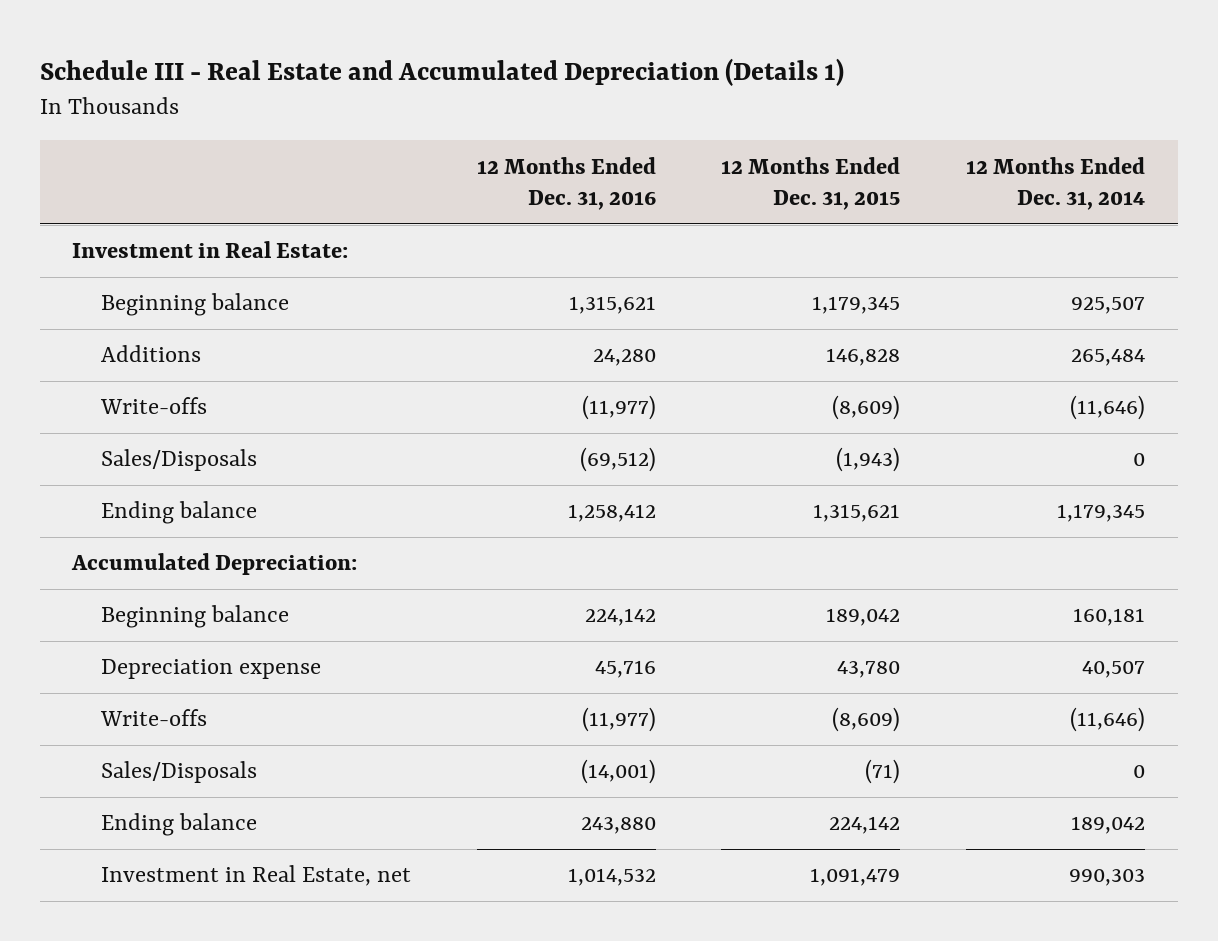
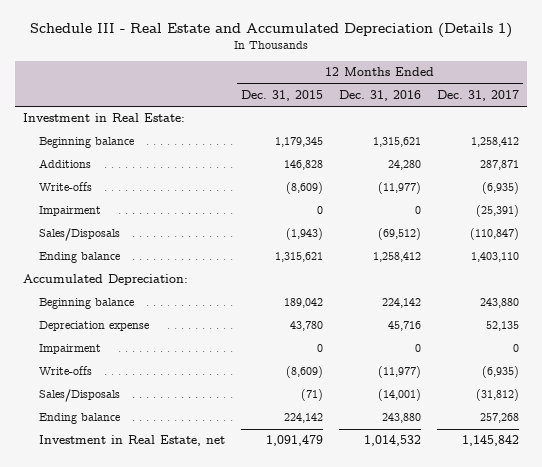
- | 12 Months Ended Dec. 31, 2016 | 12 Months Ended Dec. 31, 2015 | 12 Months Ended Dec. 31, 2014
+ | 12 Months Ended Dec. 31, 2015 | 12 Months Ended Dec. 31, 2016 | 12 Months Ended Dec. 31, 2017
+ Impairment | 0 | 0 | (25,391)
+ Impairment | 0 | 0 | 0

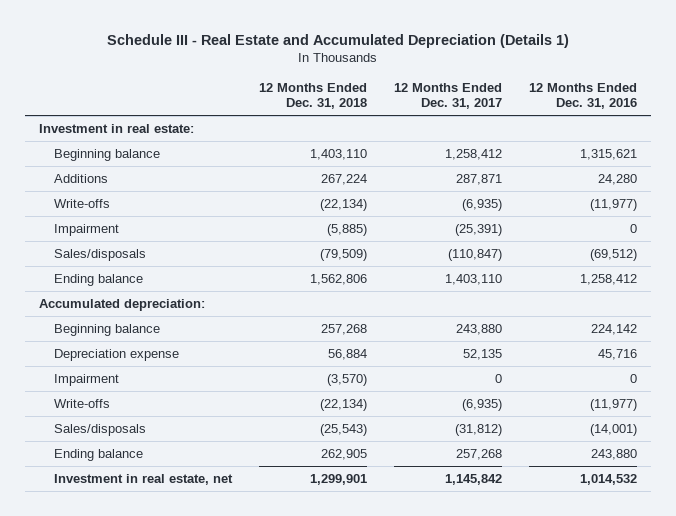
- | 12 Months Ended Dec. 31, 2015 | 12 Months Ended Dec. 31, 2016 | 12 Months Ended Dec. 31, 2017
+ | 12 Months Ended Dec. 31, 2018 | 12 Months Ended Dec. 31, 2017 | 12 Months Ended Dec. 31, 2016
- Investment in Real Estate:
+ Investment in real estate:
- Sales/Disposals | (1,943) | (69,512) | (110,847)
+ Sales/disposals | (79,509) | (110,847) | (69,512)
- Accumulated Depreciation:
+ Accumulated depreciation:
- Sales/Disposals | (71) | (14,001) | (31,812)
+ Sales/disposals | (25,543) | (31,812) | (14,001)
- Investment in Real Estate, net | 1,091,479 | 1,014,532 | 1,145,842
+ Investment in real estate, net | 1,299,901 | 1,145,842 | 1,014,532

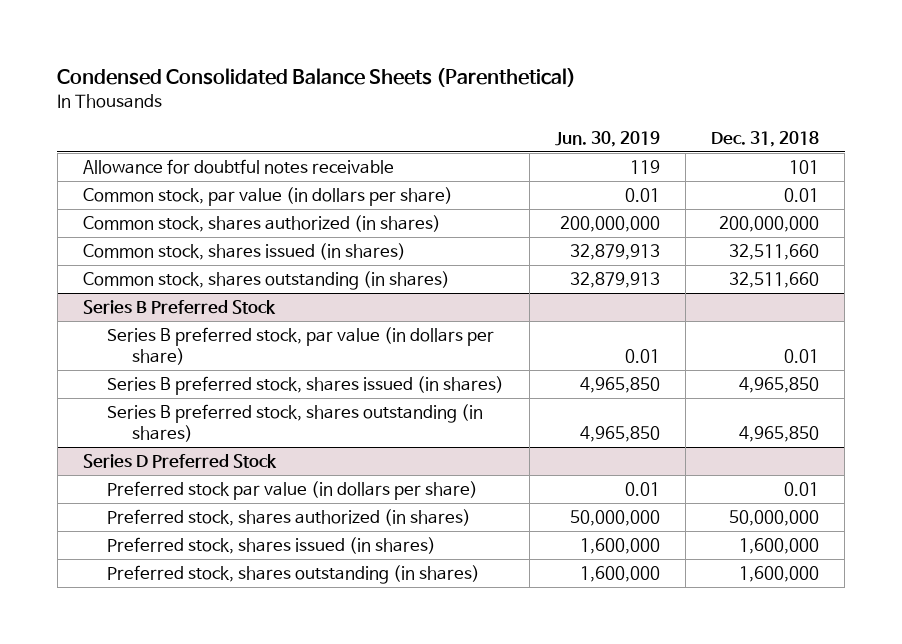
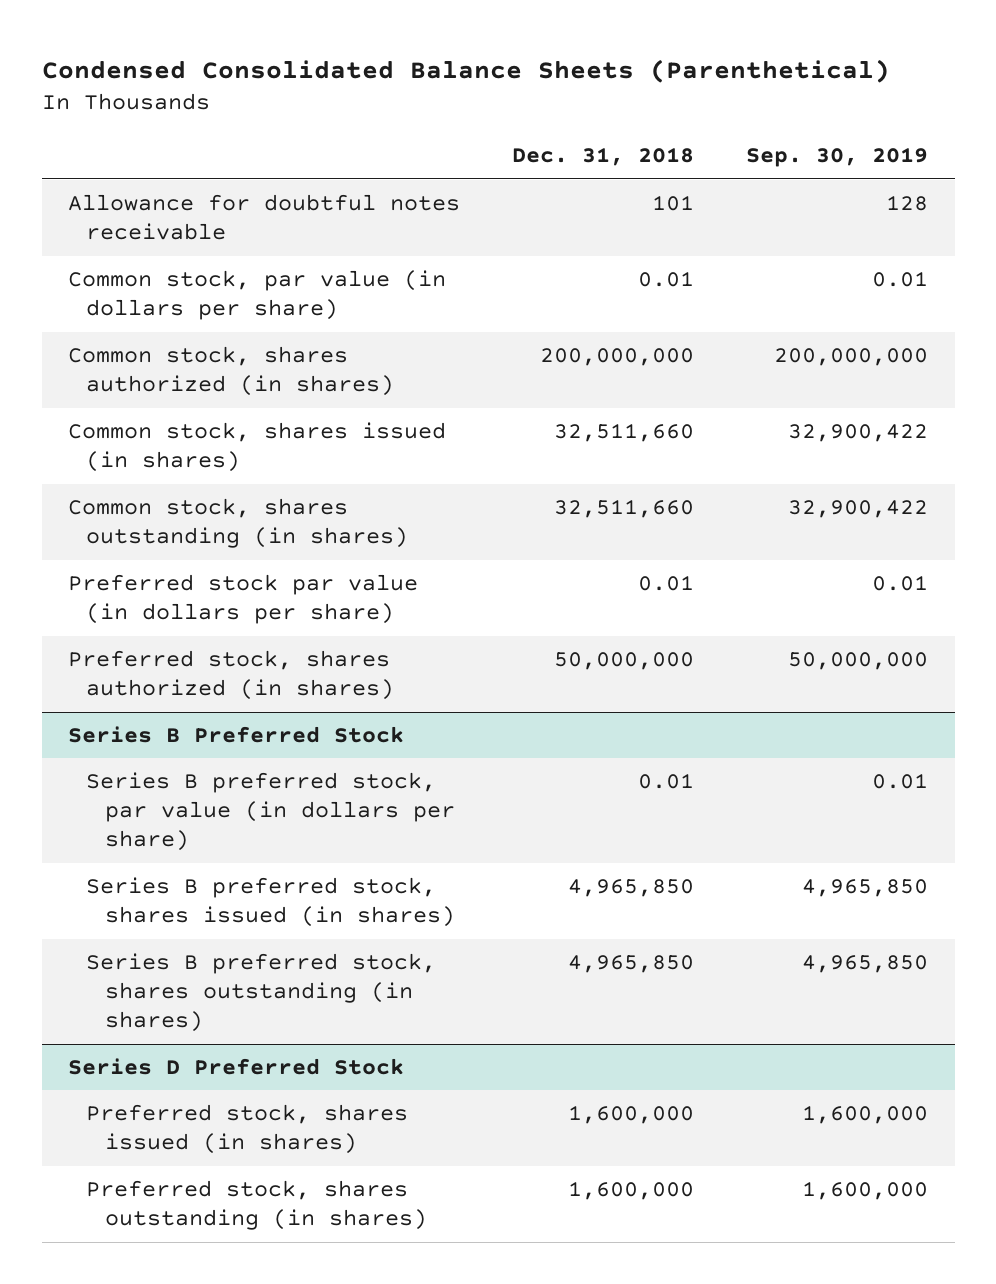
- | Jun. 30, 2019 | Dec. 31, 2018
+ | Dec. 31, 2018 | Sep. 30, 2019
+ Preferred stock par value (in dollars per share) | 0.01 | 0.01
+ Preferred stock, shares authorized (in shares) | 50,000,000 | 50,000,000
@ Series D Preferred Stock
- Preferred stock par value (in dollars per share) | 0.01 | 0.01
- Preferred stock, shares authorized (in shares) | 50,000,000 | 50,000,000

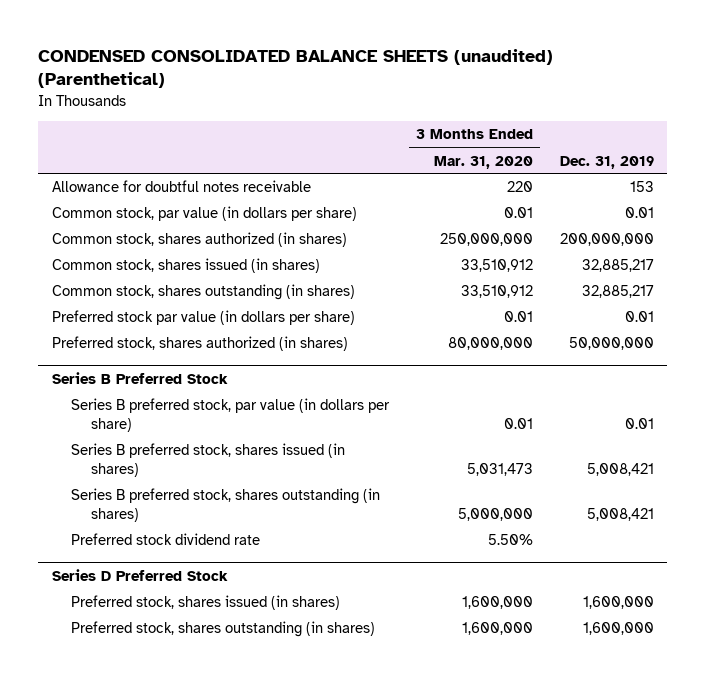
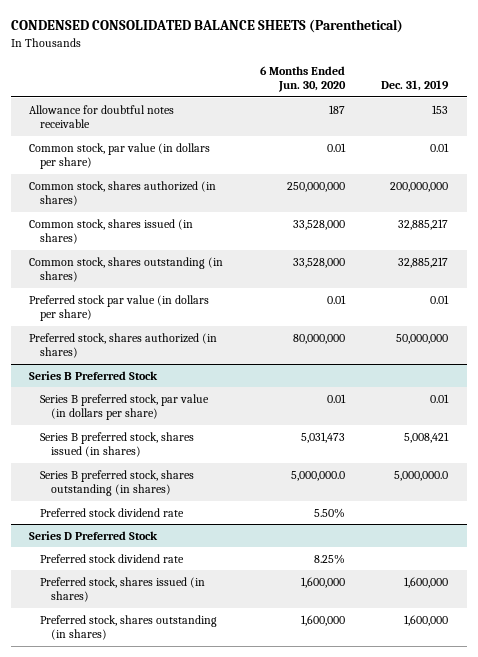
- CONDENSED CONSOLIDATED BALANCE SHEETS (unaudited) (Parenthetical)
+ CONDENSED CONSOLIDATED BALANCE SHEETS (Parenthetical)
- | 3 Months Ended Mar. 31, 2020 | Dec. 31, 2019
+ | 6 Months Ended Jun. 30, 2020 | Dec. 31, 2019
@ Series B Preferred Stock
- Series B preferred stock, shares outstanding (in shares) | 5,000,000 | 5,008,421
+ Series B preferred stock, shares outstanding (in shares) | 5,000,000.0 | 5,000,000.0
@ Series D Preferred Stock
+ Preferred stock dividend rate | 8.25% |

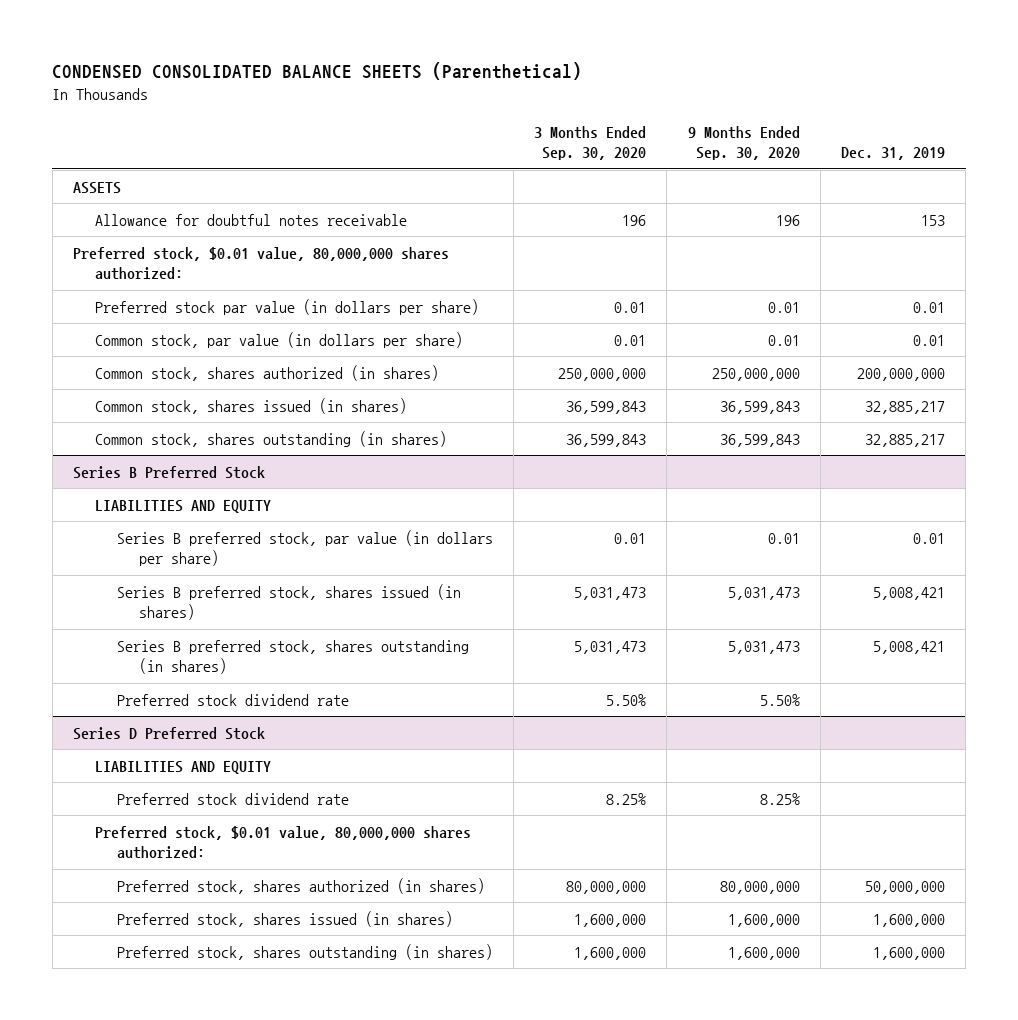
- | 6 Months Ended Jun. 30, 2020 | Dec. 31, 2019
+ | 3 Months Ended Sep. 30, 2020 | 9 Months Ended Sep. 30, 2020 | Dec. 31, 2019
+ ASSETS
+ Preferred stock, $0.01 value, 80,000,000 shares authorized:
moved up: Preferred stock par value (in dollars per share) | 0.01 | 0.01 | 0.01
- Preferred stock, shares authorized (in shares) | 80,000,000 | 50,000,000
@ Series B Preferred Stock
+ LIABILITIES AND EQUITY
- Series B preferred stock, shares outstanding (in shares) | 5,000,000.0 | 5,000,000.0
+ Series B preferred stock, shares outstanding (in shares) | 5,031,473 | 5,031,473 | 5,008,421
@ Series D Preferred Stock
+ LIABILITIES AND EQUITY
+ Preferred stock, $0.01 value, 80,000,000 shares authorized:
+ Preferred stock, shares authorized (in shares) | 80,000,000 | 80,000,000 | 50,000,000

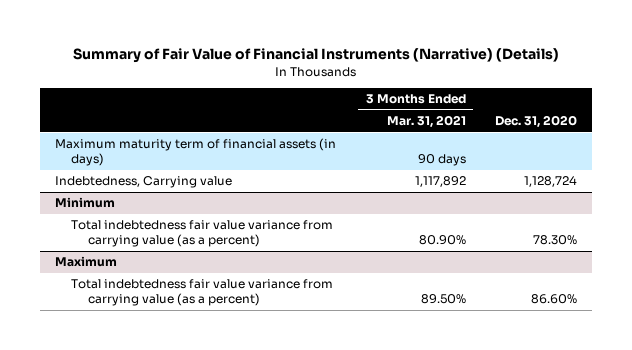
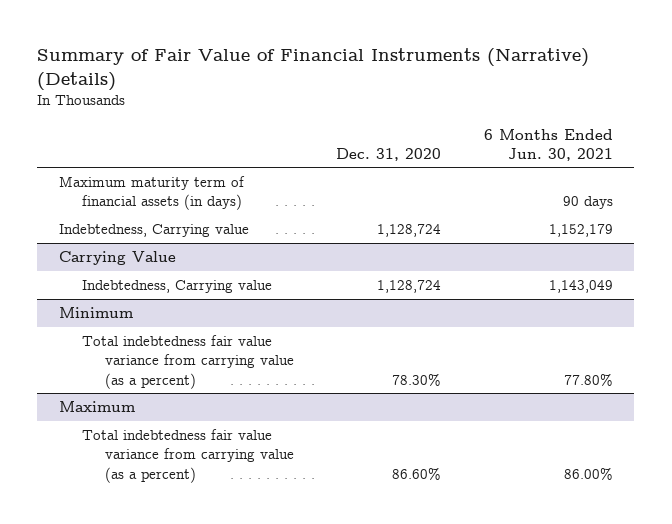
- | 3 Months Ended Mar. 31, 2021 | Dec. 31, 2020
+ | Dec. 31, 2020 | 6 Months Ended Jun. 30, 2021
+ Carrying Value
+ Indebtedness, Carrying value | 1,128,724 | 1,143,049

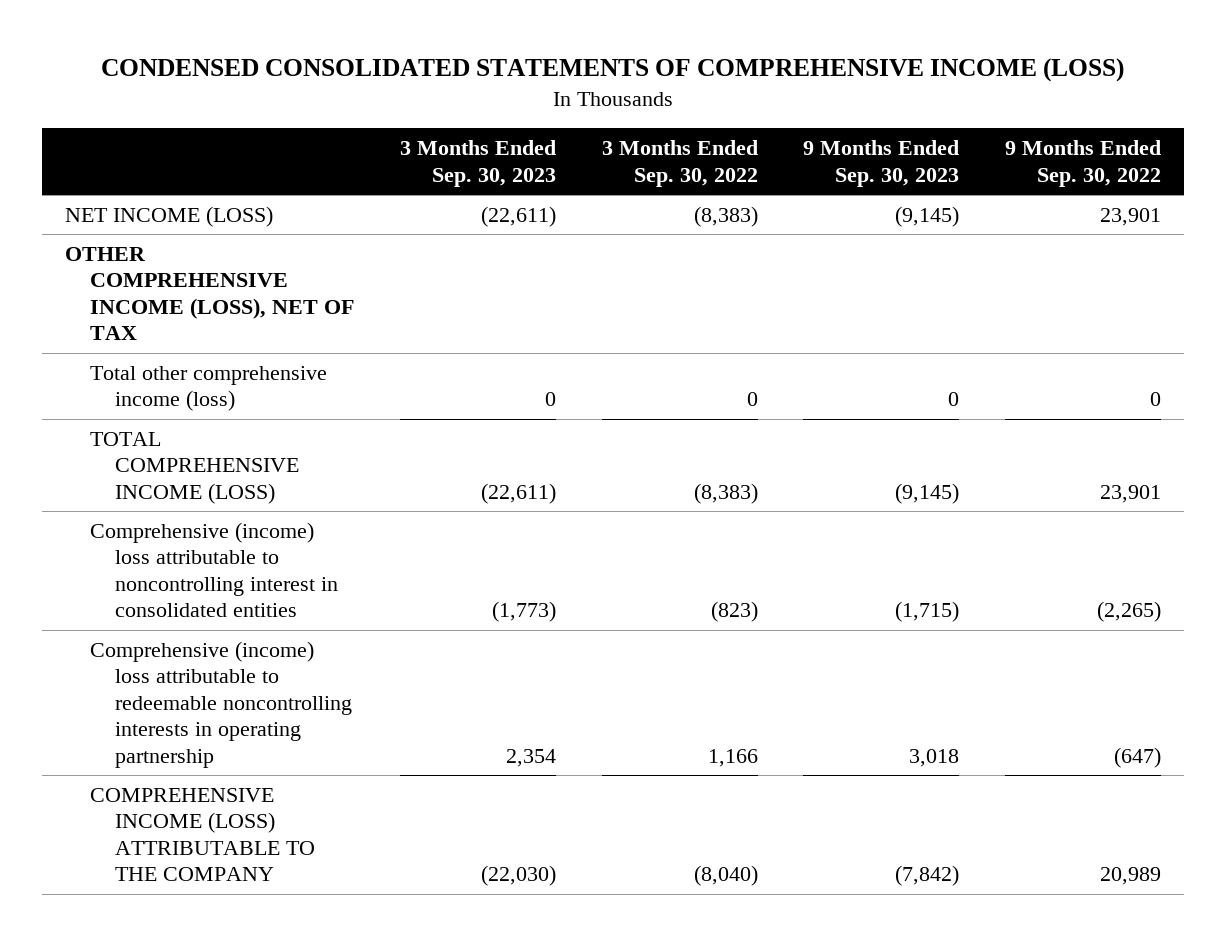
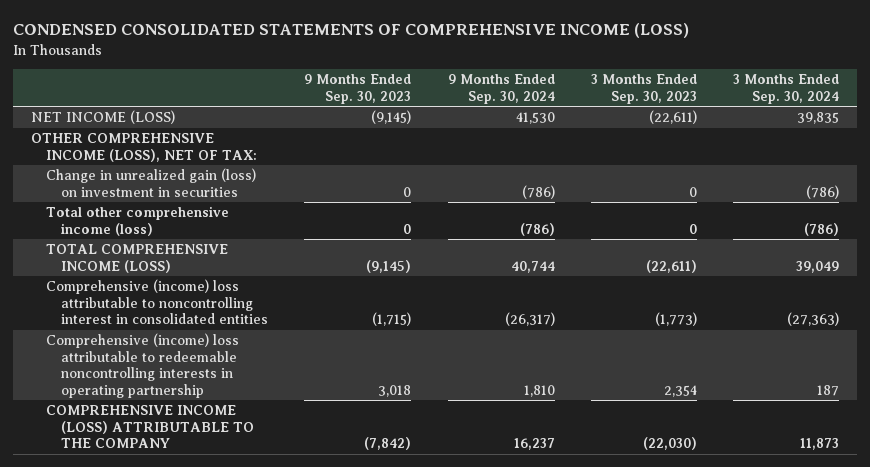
- | 3 Months Ended Sep. 30, 2023 | 3 Months Ended Sep. 30, 2022 | 9 Months Ended Sep. 30, 2023 | 9 Months Ended Sep. 30, 2022
+ | 9 Months Ended Sep. 30, 2023 | 9 Months Ended Sep. 30, 2024 | 3 Months Ended Sep. 30, 2023 | 3 Months Ended Sep. 30, 2024
- OTHER COMPREHENSIVE INCOME (LOSS), NET OF TAX
+ OTHER COMPREHENSIVE INCOME (LOSS), NET OF TAX:
+ Change in unrealized gain (loss) on investment in securities | 0 | (786) | 0 | (786)

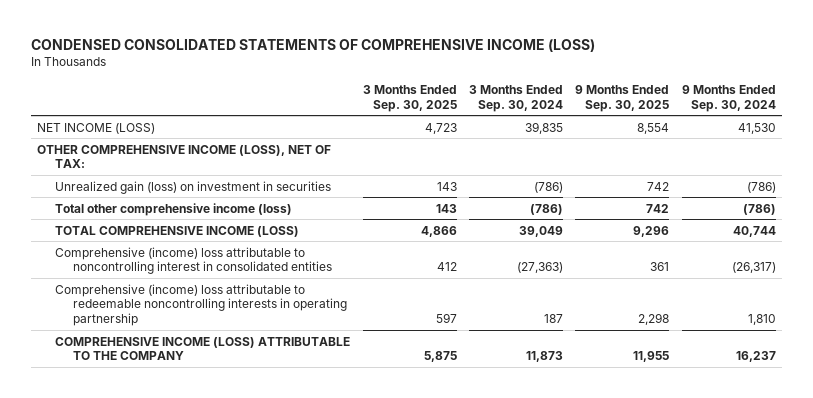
- | 9 Months Ended Sep. 30, 2023 | 9 Months Ended Sep. 30, 2024 | 3 Months Ended Sep. 30, 2023 | 3 Months Ended Sep. 30, 2024
+ | 3 Months Ended Sep. 30, 2025 | 3 Months Ended Sep. 30, 2024 | 9 Months Ended Sep. 30, 2025 | 9 Months Ended Sep. 30, 2024
- Change in unrealized gain (loss) on investment in securities | 0 | (786) | 0 | (786)
+ Unrealized gain (loss) on investment in securities | 143 | (786) | 742 | (786)

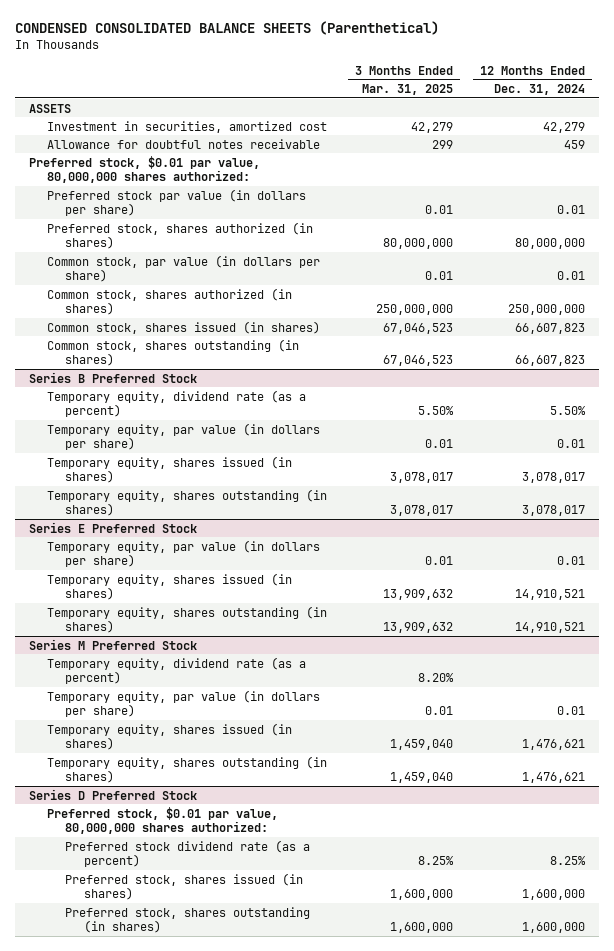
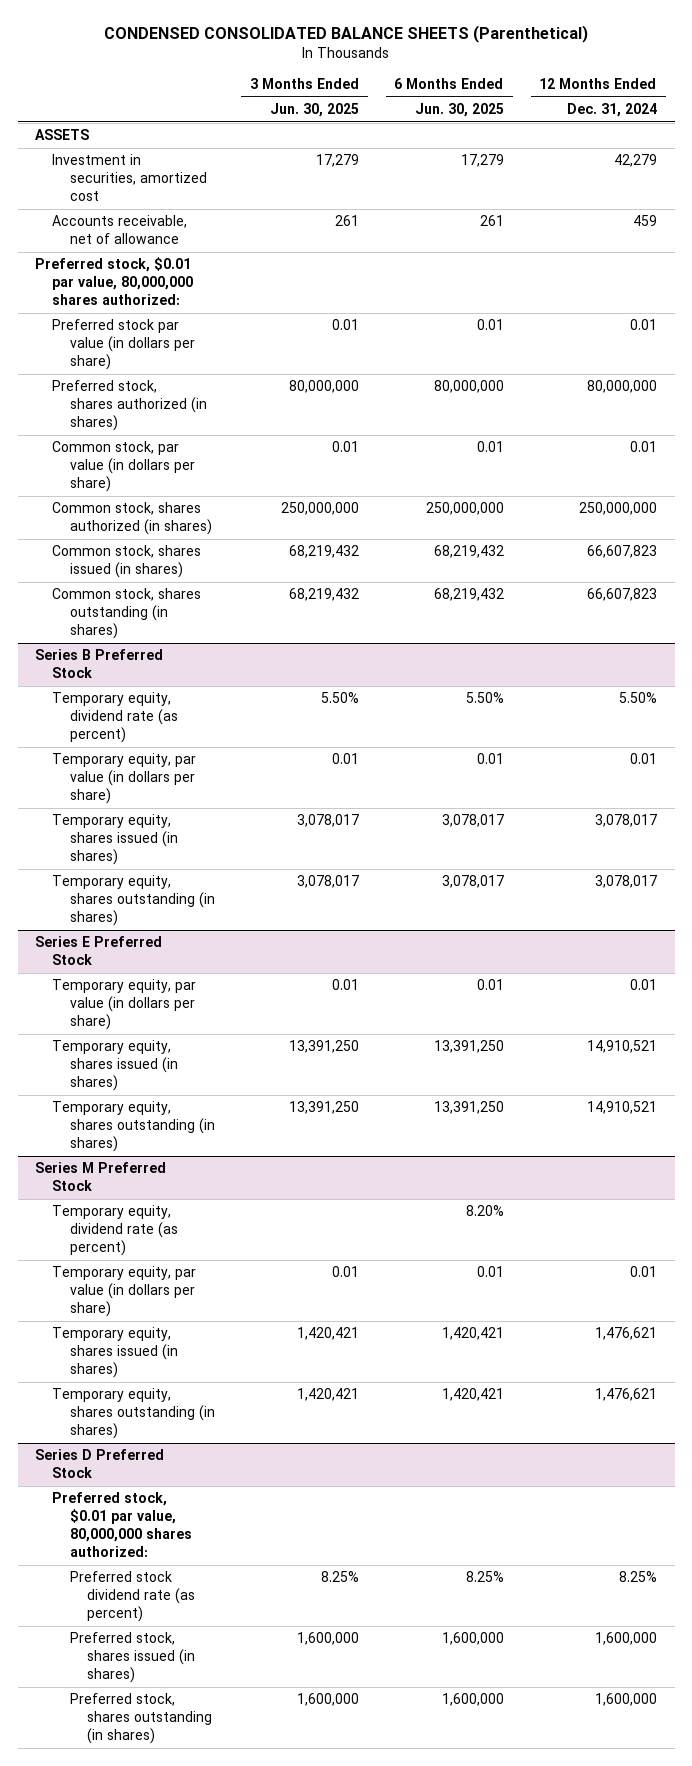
- | 3 Months Ended Mar. 31, 2025 | 12 Months Ended Dec. 31, 2024
+ | 3 Months Ended Jun. 30, 2025 | 6 Months Ended Jun. 30, 2025 | 12 Months Ended Dec. 31, 2024
- Allowance for doubtful notes receivable | 299 | 459
+ Accounts receivable, net of allowance | 261 | 261 | 459
@ Series B Preferred Stock
- Temporary equity, dividend rate (as a percent) | 5.50% | 5.50%
+ Temporary equity, dividend rate (as percent) | 5.50% | 5.50% | 5.50%
@ Series M Preferred Stock
- Temporary equity, dividend rate (as a percent) | 8.20% |
+ Temporary equity, dividend rate (as percent) | | 8.20% |
@ Series D Preferred Stock
- Preferred stock dividend rate (as a percent) | 8.25% | 8.25%
+ Preferred stock dividend rate (as percent) | 8.25% | 8.25% | 8.25%

